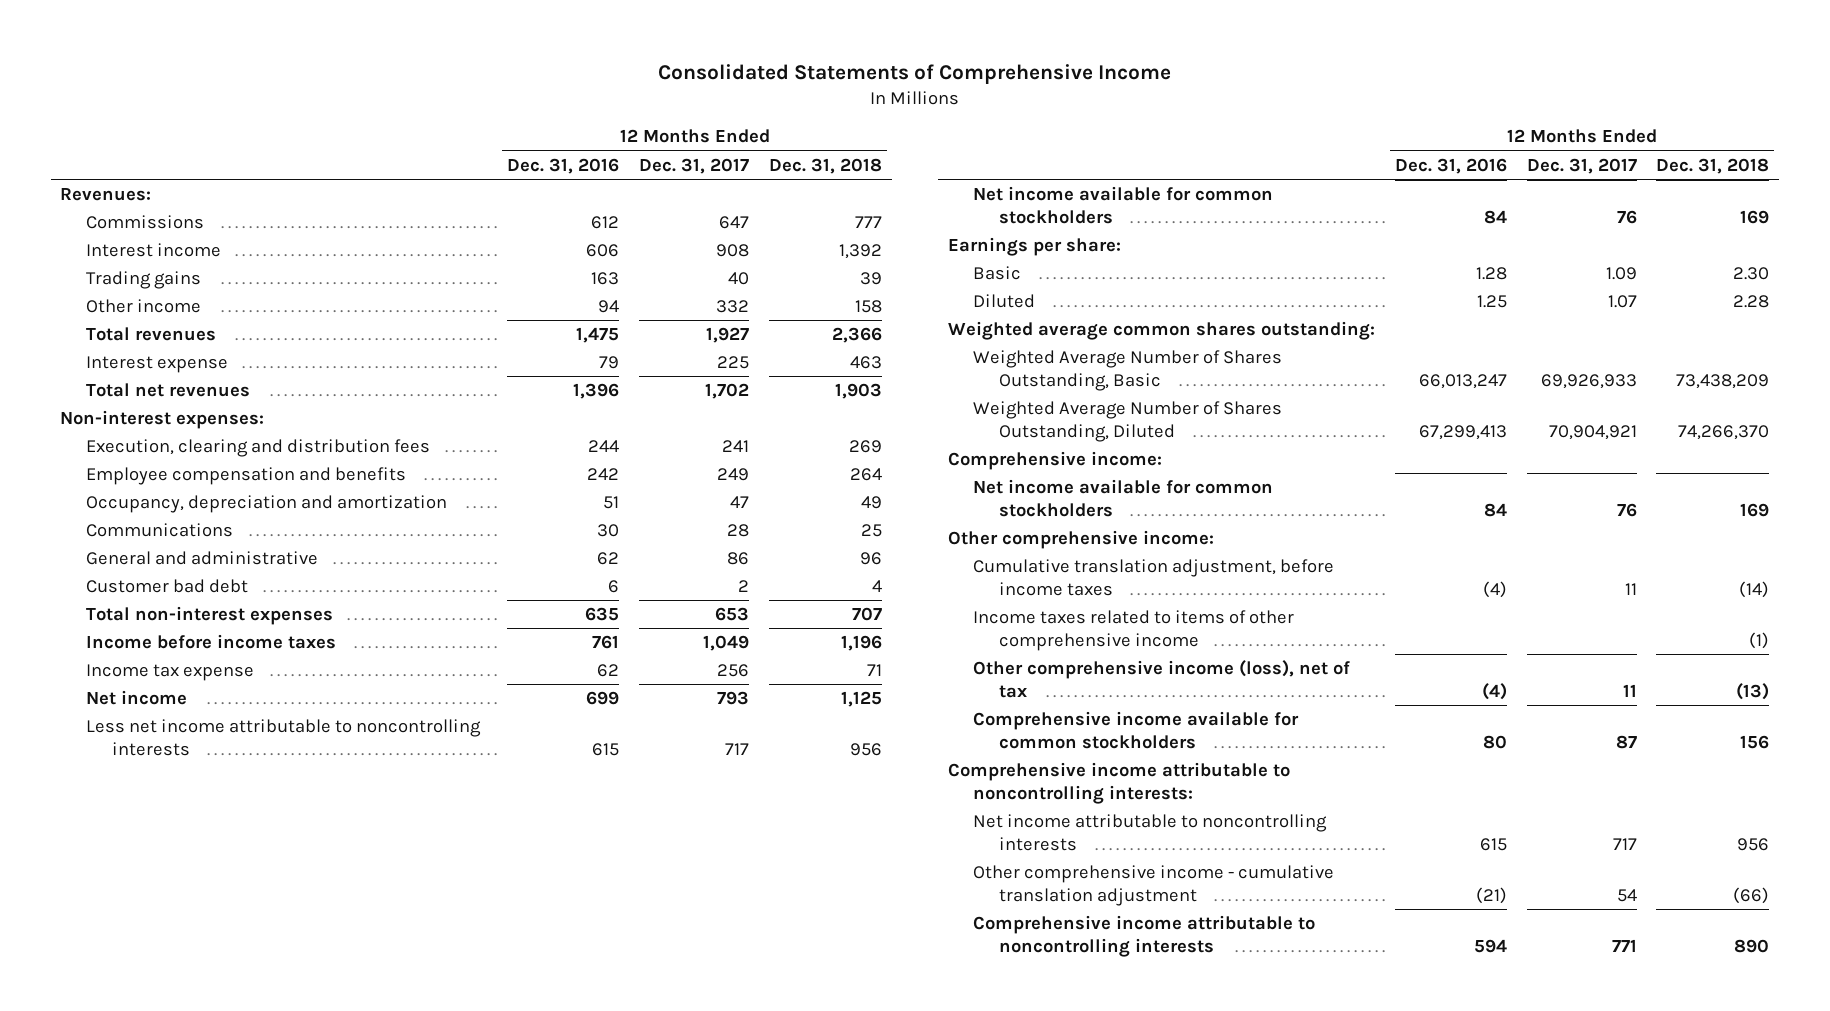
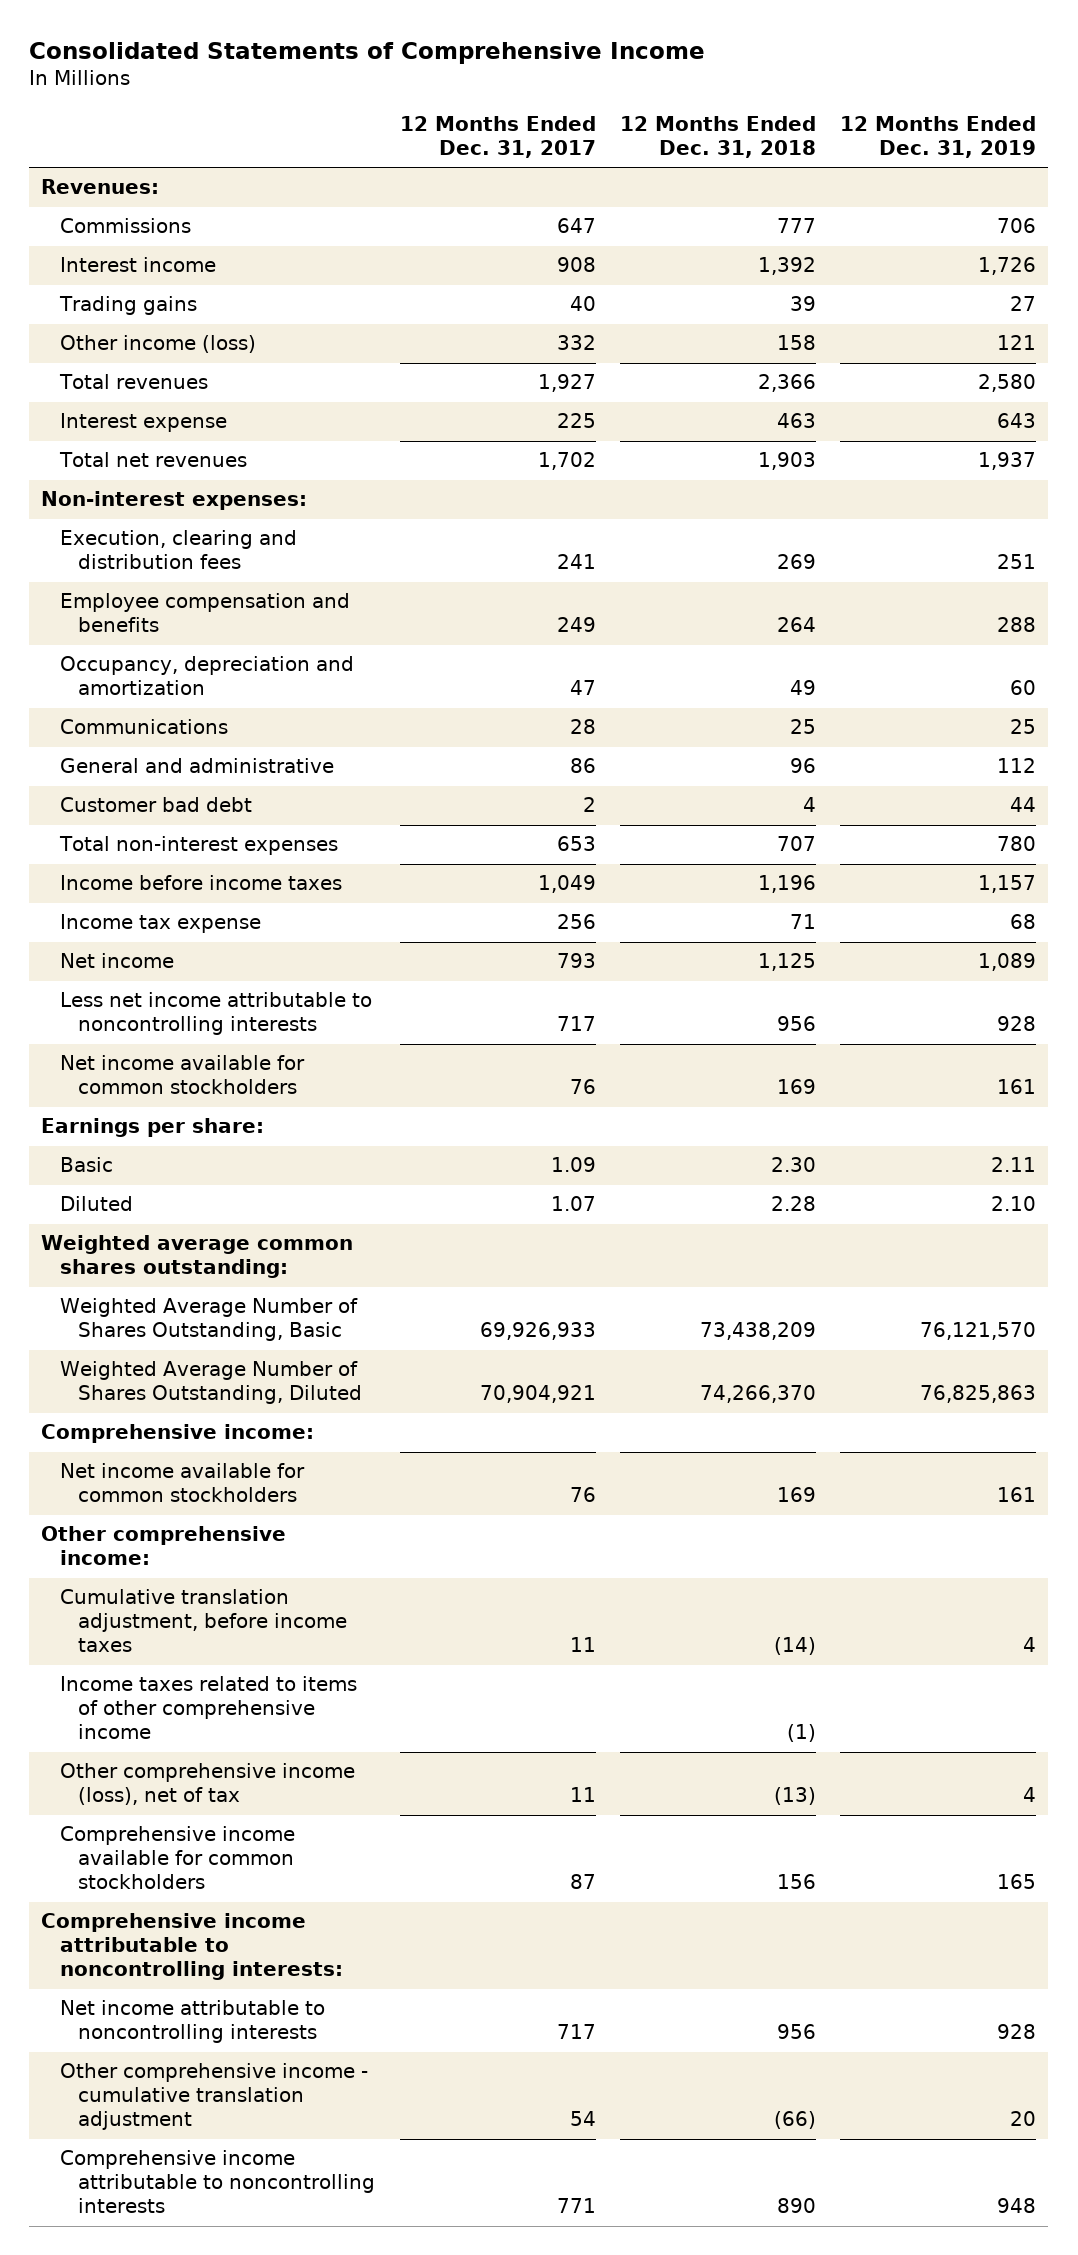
- | 12 Months Ended Dec. 31, 2016 | 12 Months Ended Dec. 31, 2017 | 12 Months Ended Dec. 31, 2018
+ | 12 Months Ended Dec. 31, 2017 | 12 Months Ended Dec. 31, 2018 | 12 Months Ended Dec. 31, 2019
- Other income | 94 | 332 | 158
+ Other income (loss) | 332 | 158 | 121

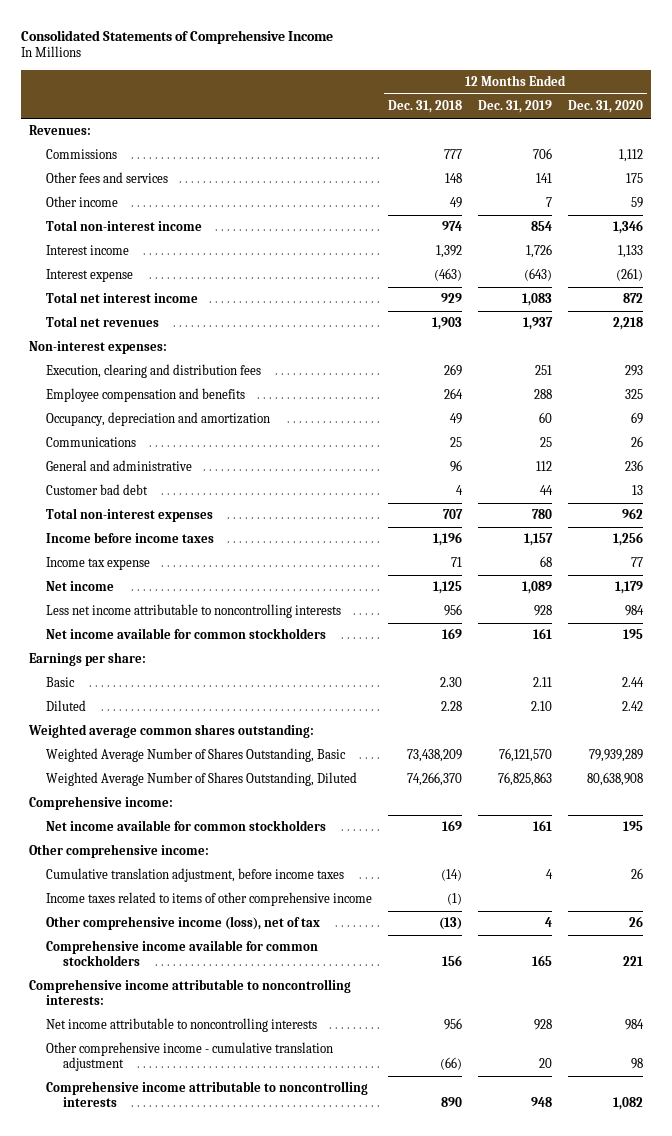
- | 12 Months Ended Dec. 31, 2017 | 12 Months Ended Dec. 31, 2018 | 12 Months Ended Dec. 31, 2019
+ | 12 Months Ended Dec. 31, 2018 | 12 Months Ended Dec. 31, 2019 | 12 Months Ended Dec. 31, 2020
+ Other fees and services | 148 | 141 | 175
+ Other income | 49 | 7 | 59
+ Total non-interest income | 974 | 854 | 1,346
- Trading gains | 40 | 39 | 27
- Other income (loss) | 332 | 158 | 121
- Total revenues | 1,927 | 2,366 | 2,580
- Interest expense | 225 | 463 | 643
+ Interest expense | (463) | (643) | (261)
+ Total net interest income | 929 | 1,083 | 872

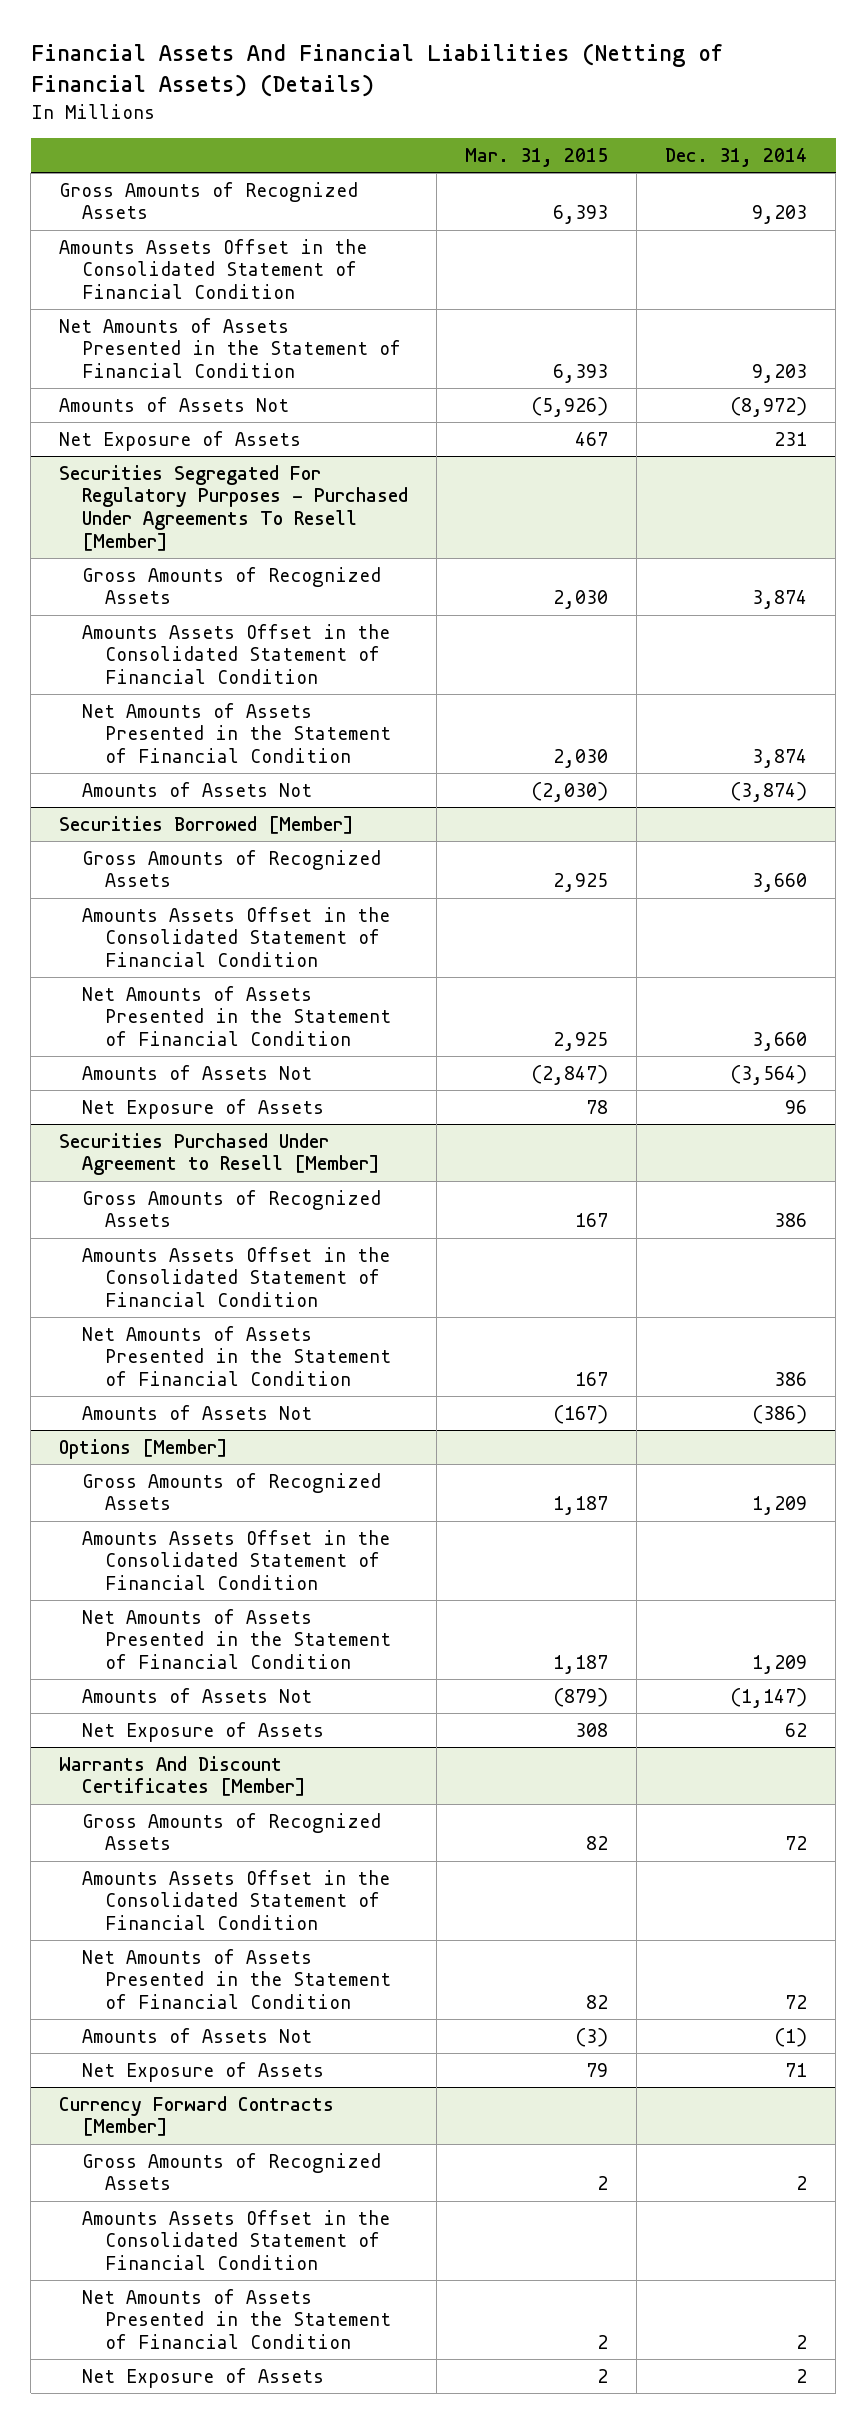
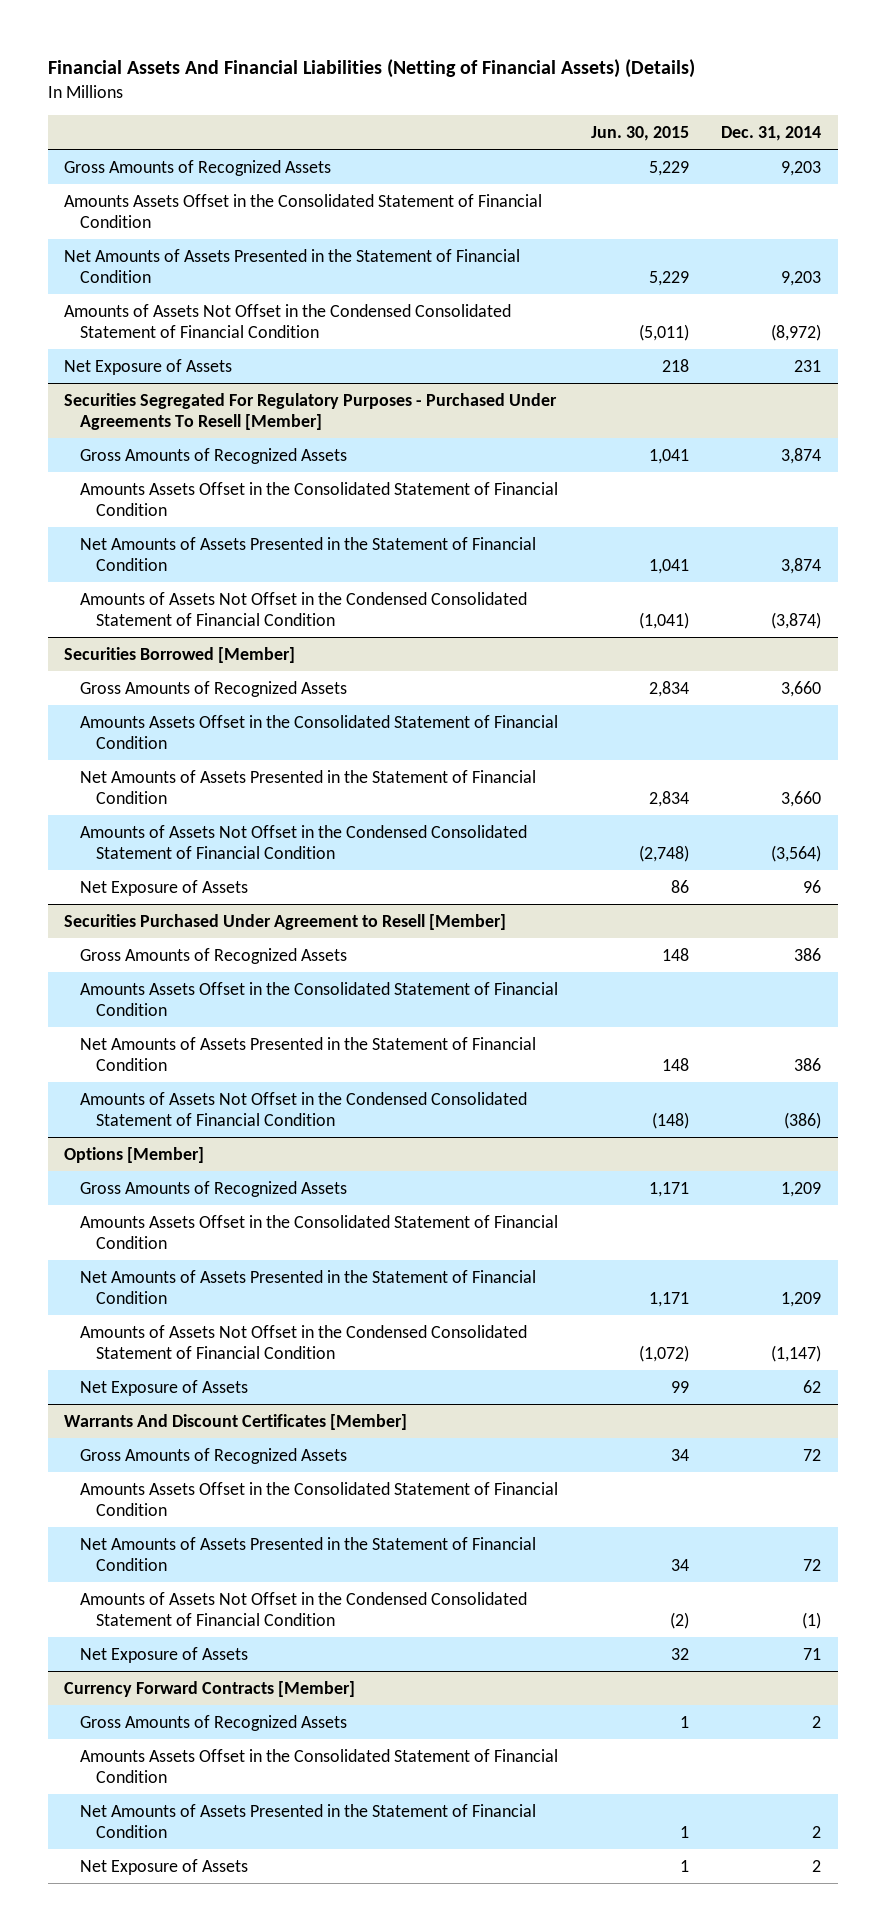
- | Mar. 31, 2015 | Dec. 31, 2014
+ | Jun. 30, 2015 | Dec. 31, 2014
- Amounts of Assets Not | (5,926) | (8,972)
+ Amounts of Assets Not Offset in the Condensed Consolidated Statement of Financial Condition | (5,011) | (8,972)
@ Securities Segregated For Regulatory Purposes - Purchased Under Agreements To Resell [Member]
- Amounts of Assets Not | (2,030) | (3,874)
+ Amounts of Assets Not Offset in the Condensed Consolidated Statement of Financial Condition | (1,041) | (3,874)
@ Securities Borrowed [Member]
- Amounts of Assets Not | (2,847) | (3,564)
+ Amounts of Assets Not Offset in the Condensed Consolidated Statement of Financial Condition | (2,748) | (3,564)
@ Securities Purchased Under Agreement to Resell [Member]
- Amounts of Assets Not | (167) | (386)
+ Amounts of Assets Not Offset in the Condensed Consolidated Statement of Financial Condition | (148) | (386)
@ Options [Member]
- Amounts of Assets Not | (879) | (1,147)
+ Amounts of Assets Not Offset in the Condensed Consolidated Statement of Financial Condition | (1,072) | (1,147)
@ Warrants And Discount Certificates [Member]
- Amounts of Assets Not | (3) | (1)
+ Amounts of Assets Not Offset in the Condensed Consolidated Statement of Financial Condition | (2) | (1)

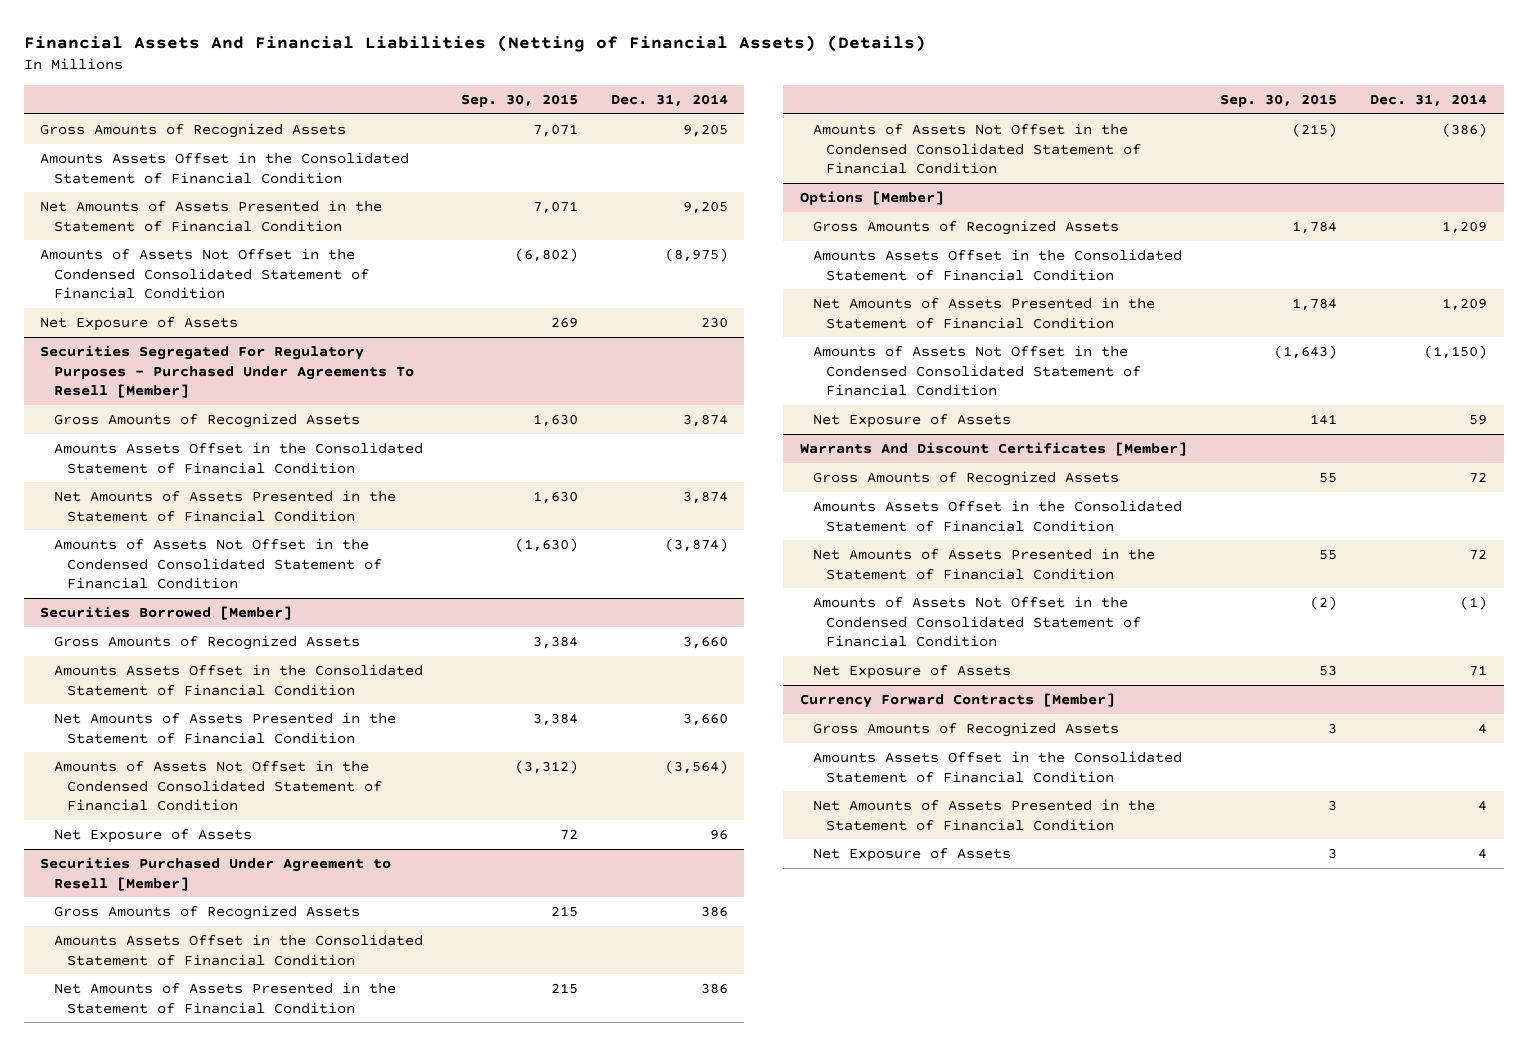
- | Jun. 30, 2015 | Dec. 31, 2014
+ | Sep. 30, 2015 | Dec. 31, 2014
- Gross Amounts of Recognized Assets | 5,229 | 9,203
+ Gross Amounts of Recognized Assets | 7,071 | 9,205
- Net Amounts of Assets Presented in the Statement of Financial Condition | 5,229 | 9,203
- Amounts of Assets Not Offset in the Condensed Consolidated Statement of Financial Condition | (5,011) | (8,972)
- Net Exposure of Assets | 218 | 231
+ Net Amounts of Assets Presented in the Statement of Financial Condition | 7,071 | 9,205
+ Amounts of Assets Not Offset in the Condensed Consolidated Statement of Financial Condition | (6,802) | (8,975)
+ Net Exposure of Assets | 269 | 230
@ Options [Member]
- Amounts of Assets Not Offset in the Condensed Consolidated Statement of Financial Condition | (1,072) | (1,147)
- Net Exposure of Assets | 99 | 62
+ Amounts of Assets Not Offset in the Condensed Consolidated Statement of Financial Condition | (1,643) | (1,150)
+ Net Exposure of Assets | 141 | 59
@ Currency Forward Contracts [Member]
- Gross Amounts of Recognized Assets | 1 | 2
+ Gross Amounts of Recognized Assets | 3 | 4
- Net Amounts of Assets Presented in the Statement of Financial Condition | 1 | 2
- Net Exposure of Assets | 1 | 2
+ Net Amounts of Assets Presented in the Statement of Financial Condition | 3 | 4
+ Net Exposure of Assets | 3 | 4

